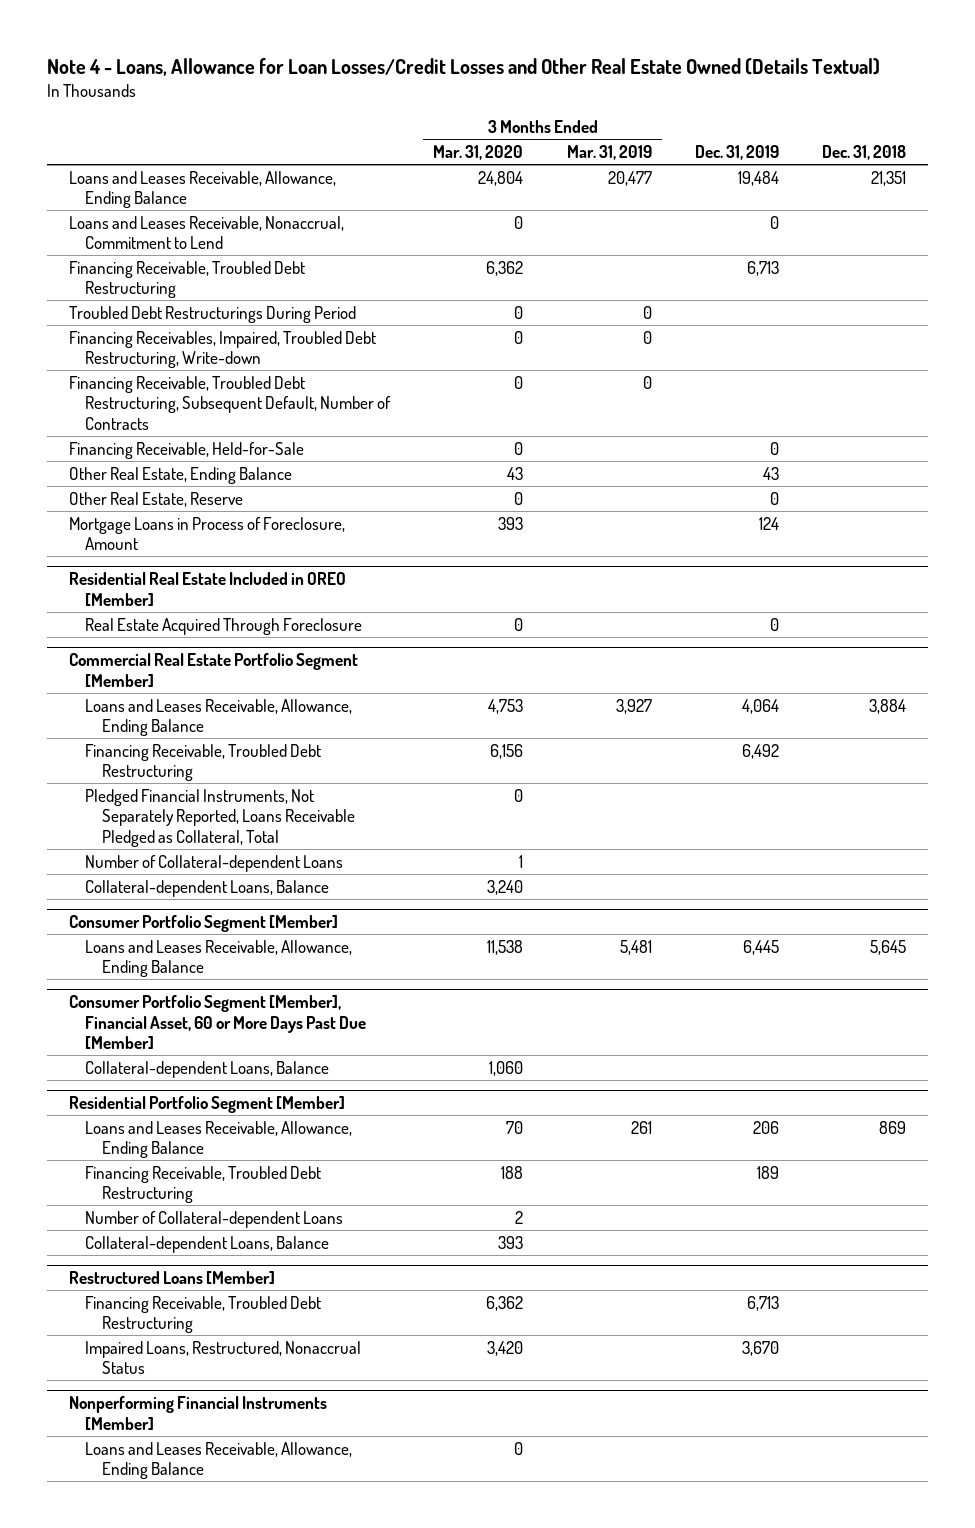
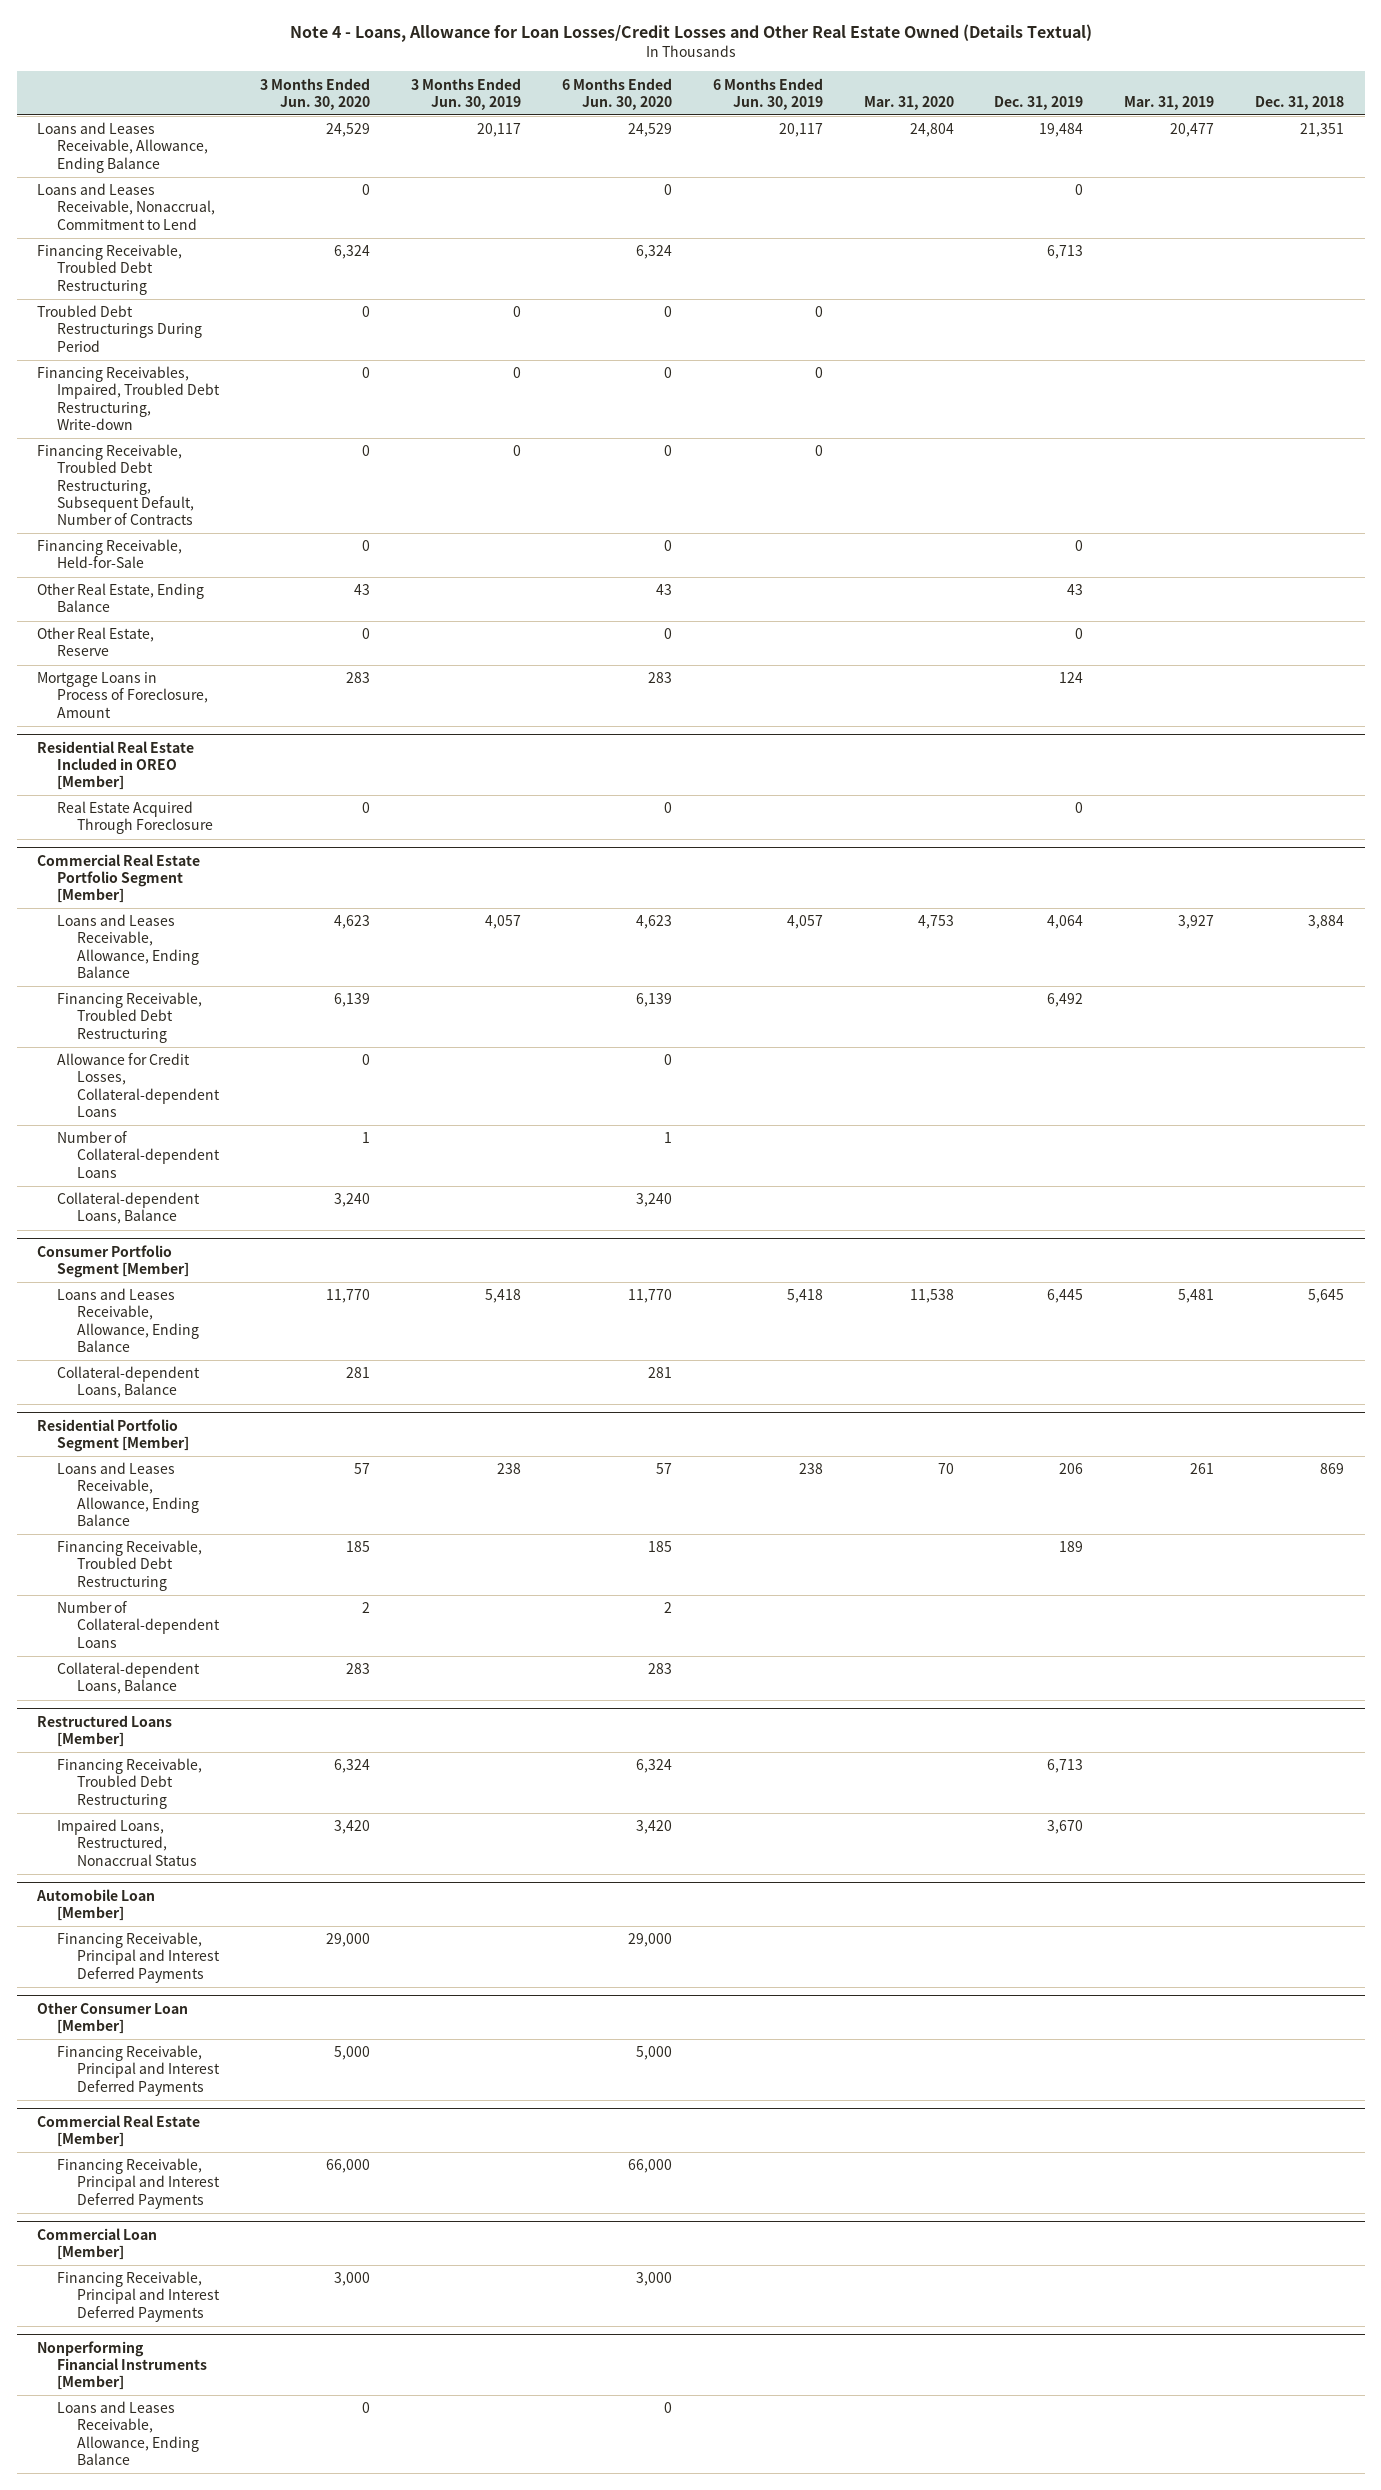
- | 3 Months Ended Mar. 31, 2020 | 3 Months Ended Mar. 31, 2019 | Dec. 31, 2019 | Dec. 31, 2018
+ | 3 Months Ended Jun. 30, 2020 | 3 Months Ended Jun. 30, 2019 | 6 Months Ended Jun. 30, 2020 | 6 Months Ended Jun. 30, 2019 | Mar. 31, 2020 | Dec. 31, 2019 | Mar. 31, 2019 | Dec. 31, 2018
@ Commercial Real Estate Portfolio Segment [Member]
- Pledged Financial Instruments, Not Separately Reported, Loans Receivable Pledged as Collateral, Total | 0 | | |
+ Allowance for Credit Losses, Collateral-dependent Loans | 0 | | 0 | | | | |
- Consumer Portfolio Segment [Member], Financial Asset, 60 or More Days Past Due [Member]
- Collateral-dependent Loans, Balance | 1,060 | | |
@ Consumer Portfolio Segment [Member]
+ Collateral-dependent Loans, Balance | 281 | | 281 | | | | |
+ Automobile Loan [Member]
+ Financing Receivable, Principal and Interest Deferred Payments | 29,000 | | 29,000 | | | | |
+ Other Consumer Loan [Member]
+ Financing Receivable, Principal and Interest Deferred Payments | 5,000 | | 5,000 | | | | |
+ Commercial Real Estate [Member]
+ Financing Receivable, Principal and Interest Deferred Payments | 66,000 | | 66,000 | | | | |
+ Commercial Loan [Member]
+ Financing Receivable, Principal and Interest Deferred Payments | 3,000 | | 3,000 | | | | |

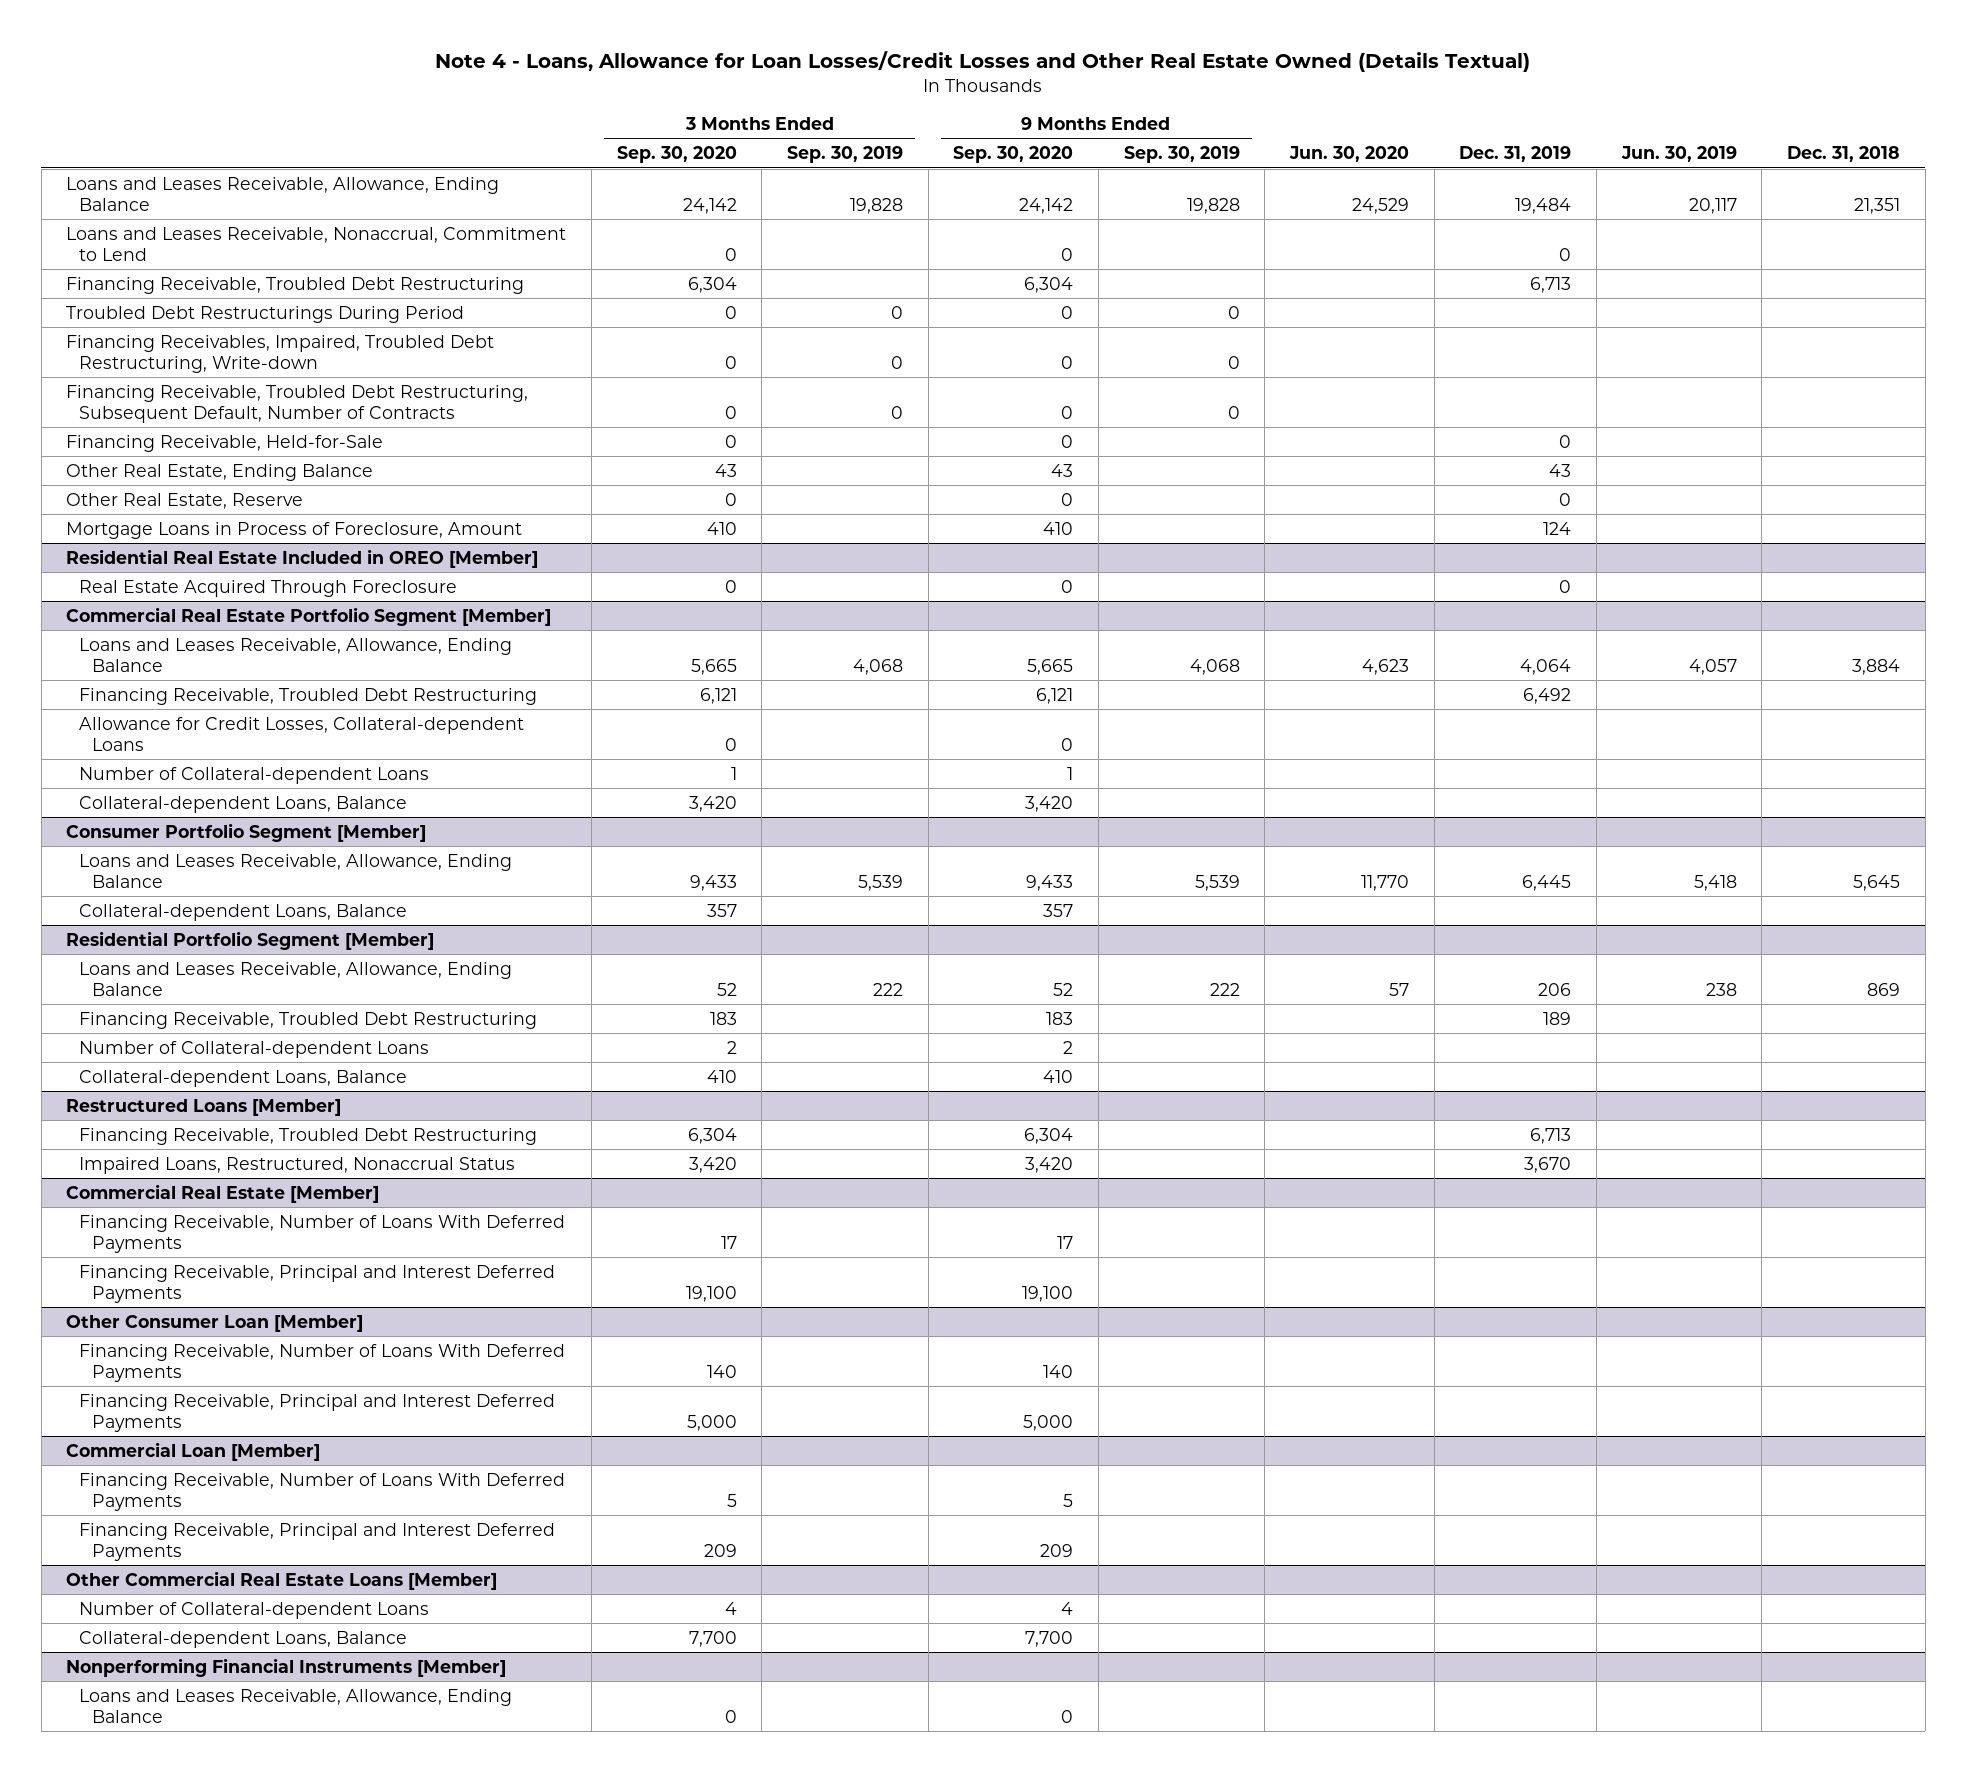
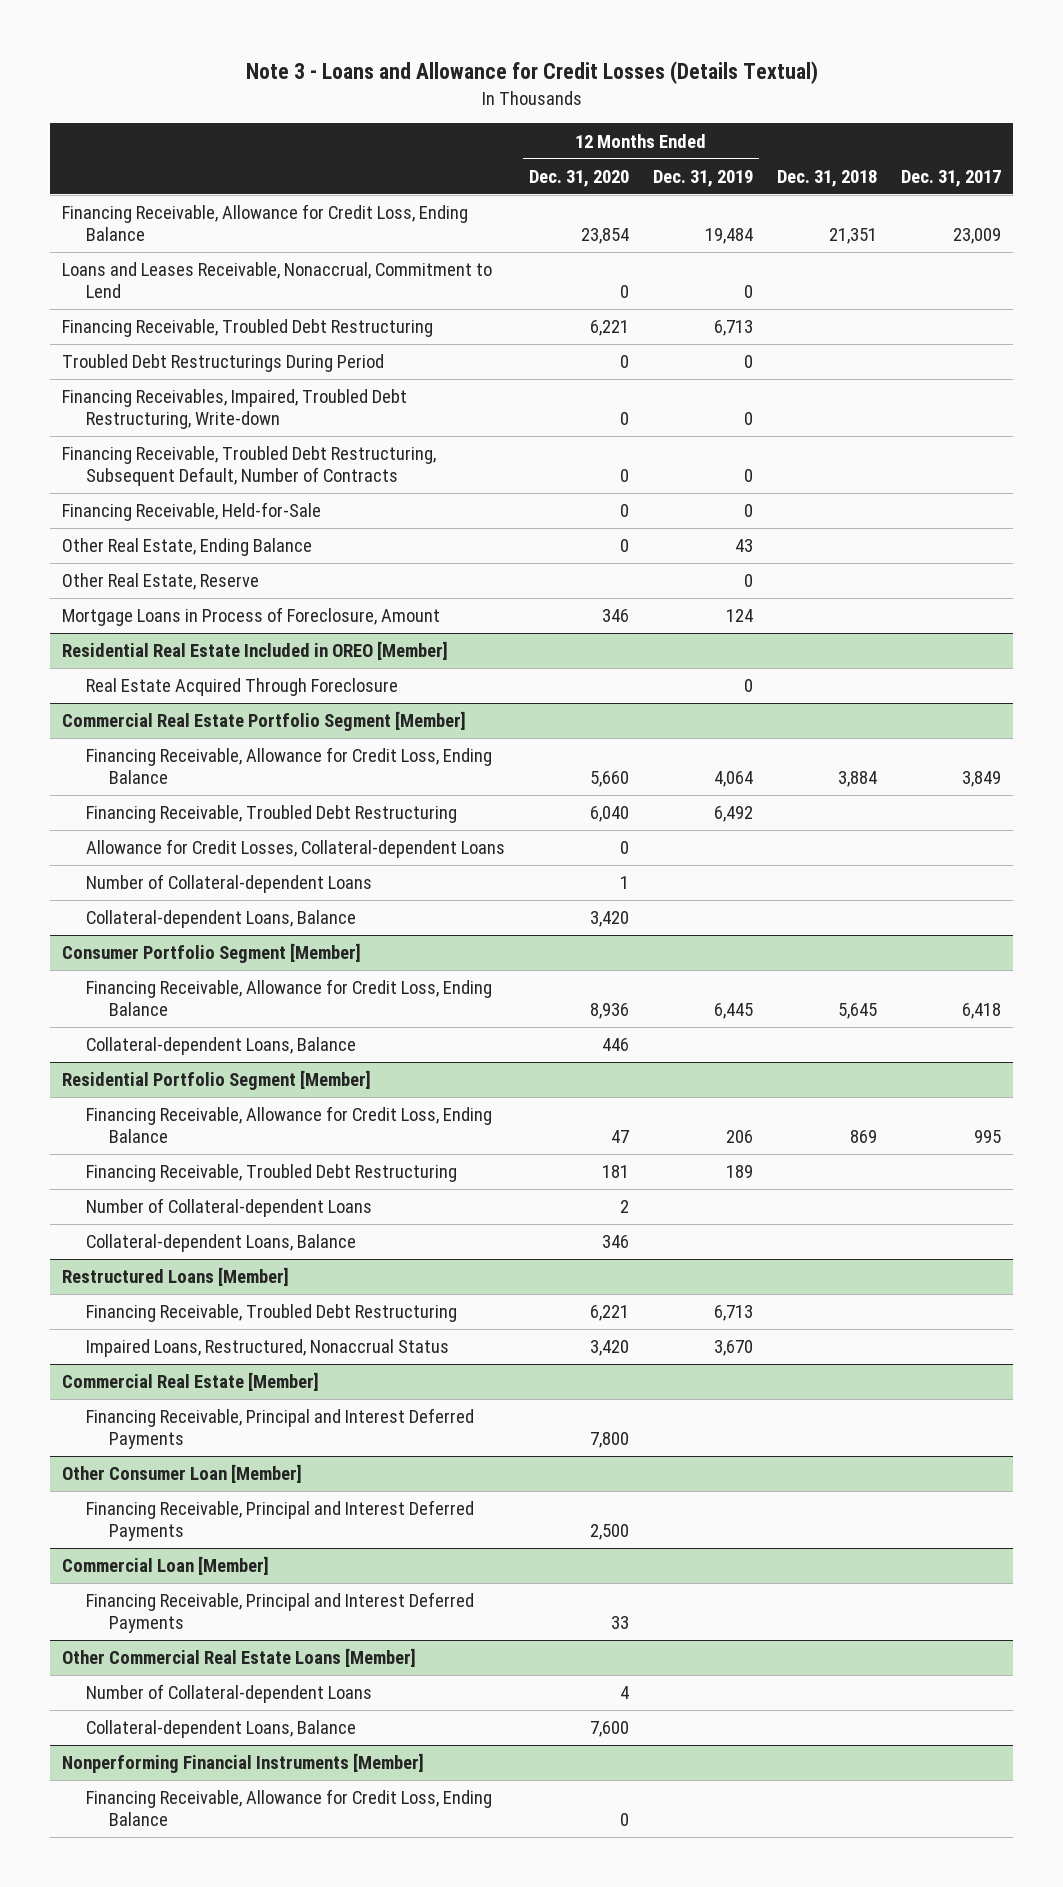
- Note 4 - Loans, Allowance for Loan Losses/Credit Losses and Other Real Estate Owned (Details Textual)
+ Note 3 - Loans and Allowance for Credit Losses (Details Textual)
- | 3 Months Ended Sep. 30, 2020 | 3 Months Ended Sep. 30, 2019 | 9 Months Ended Sep. 30, 2020 | 9 Months Ended Sep. 30, 2019 | Jun. 30, 2020 | Dec. 31, 2019 | Jun. 30, 2019 | Dec. 31, 2018
+ | 12 Months Ended Dec. 31, 2020 | 12 Months Ended Dec. 31, 2019 | Dec. 31, 2018 | Dec. 31, 2017
- Loans and Leases Receivable, Allowance, Ending Balance | 24,142 | 19,828 | 24,142 | 19,828 | 24,529 | 19,484 | 20,117 | 21,351
+ Financing Receivable, Allowance for Credit Loss, Ending Balance | 23,854 | 19,484 | 21,351 | 23,009
@ Commercial Real Estate Portfolio Segment [Member]
- Loans and Leases Receivable, Allowance, Ending Balance | 5,665 | 4,068 | 5,665 | 4,068 | 4,623 | 4,064 | 4,057 | 3,884
+ Financing Receivable, Allowance for Credit Loss, Ending Balance | 5,660 | 4,064 | 3,884 | 3,849
@ Consumer Portfolio Segment [Member]
- Loans and Leases Receivable, Allowance, Ending Balance | 9,433 | 5,539 | 9,433 | 5,539 | 11,770 | 6,445 | 5,418 | 5,645
+ Financing Receivable, Allowance for Credit Loss, Ending Balance | 8,936 | 6,445 | 5,645 | 6,418
@ Residential Portfolio Segment [Member]
- Loans and Leases Receivable, Allowance, Ending Balance | 52 | 222 | 52 | 222 | 57 | 206 | 238 | 869
+ Financing Receivable, Allowance for Credit Loss, Ending Balance | 47 | 206 | 869 | 995
@ Commercial Real Estate [Member]
- Financing Receivable, Number of Loans With Deferred Payments | 17 | | 17 | | | | |
@ Other Consumer Loan [Member]
- Financing Receivable, Number of Loans With Deferred Payments | 140 | | 140 | | | | |
@ Commercial Loan [Member]
- Financing Receivable, Number of Loans With Deferred Payments | 5 | | 5 | | | | |
@ Nonperforming Financial Instruments [Member]
- Loans and Leases Receivable, Allowance, Ending Balance | 0 | | 0 | | | | |
+ Financing Receivable, Allowance for Credit Loss, Ending Balance | 0 | | |

